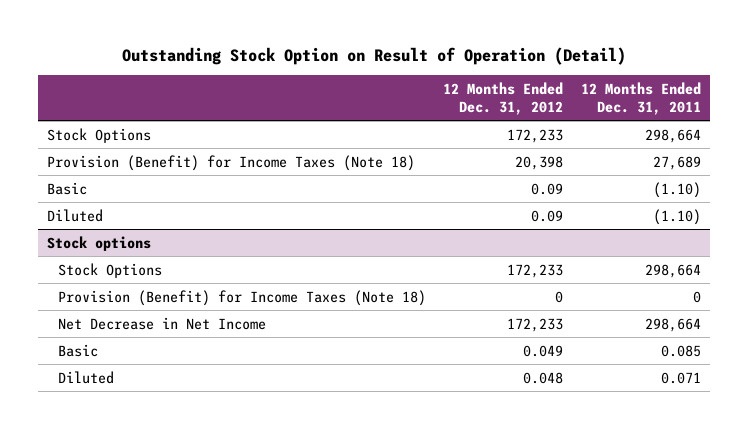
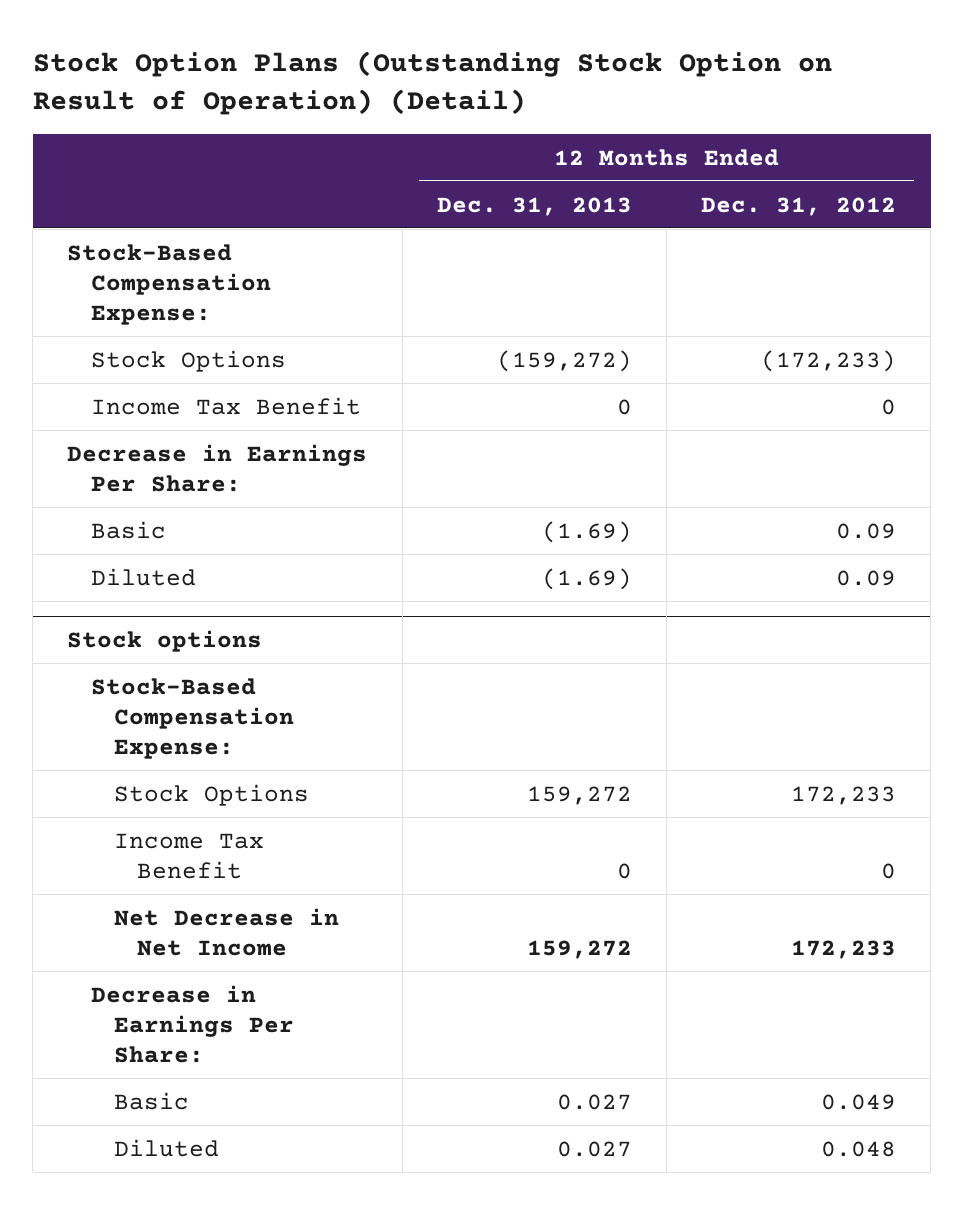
- Outstanding Stock Option on Result of Operation (Detail)
+ Stock Option Plans (Outstanding Stock Option on Result of Operation) (Detail)
- | 12 Months Ended Dec. 31, 2012 | 12 Months Ended Dec. 31, 2011
+ | 12 Months Ended Dec. 31, 2013 | 12 Months Ended Dec. 31, 2012
- Stock Options | 172,233 | 298,664
- Provision (Benefit) for Income Taxes (Note 18) | 20,398 | 27,689
+ Stock-Based Compensation Expense:
+ Stock Options | (159,272) | (172,233)
+ Income Tax Benefit | 0 | 0
+ Decrease in Earnings Per Share:
@ Stock options
+ Stock-Based Compensation Expense:
- Provision (Benefit) for Income Taxes (Note 18) | 0 | 0
+ Income Tax Benefit | 0 | 0
+ Decrease in Earnings Per Share:

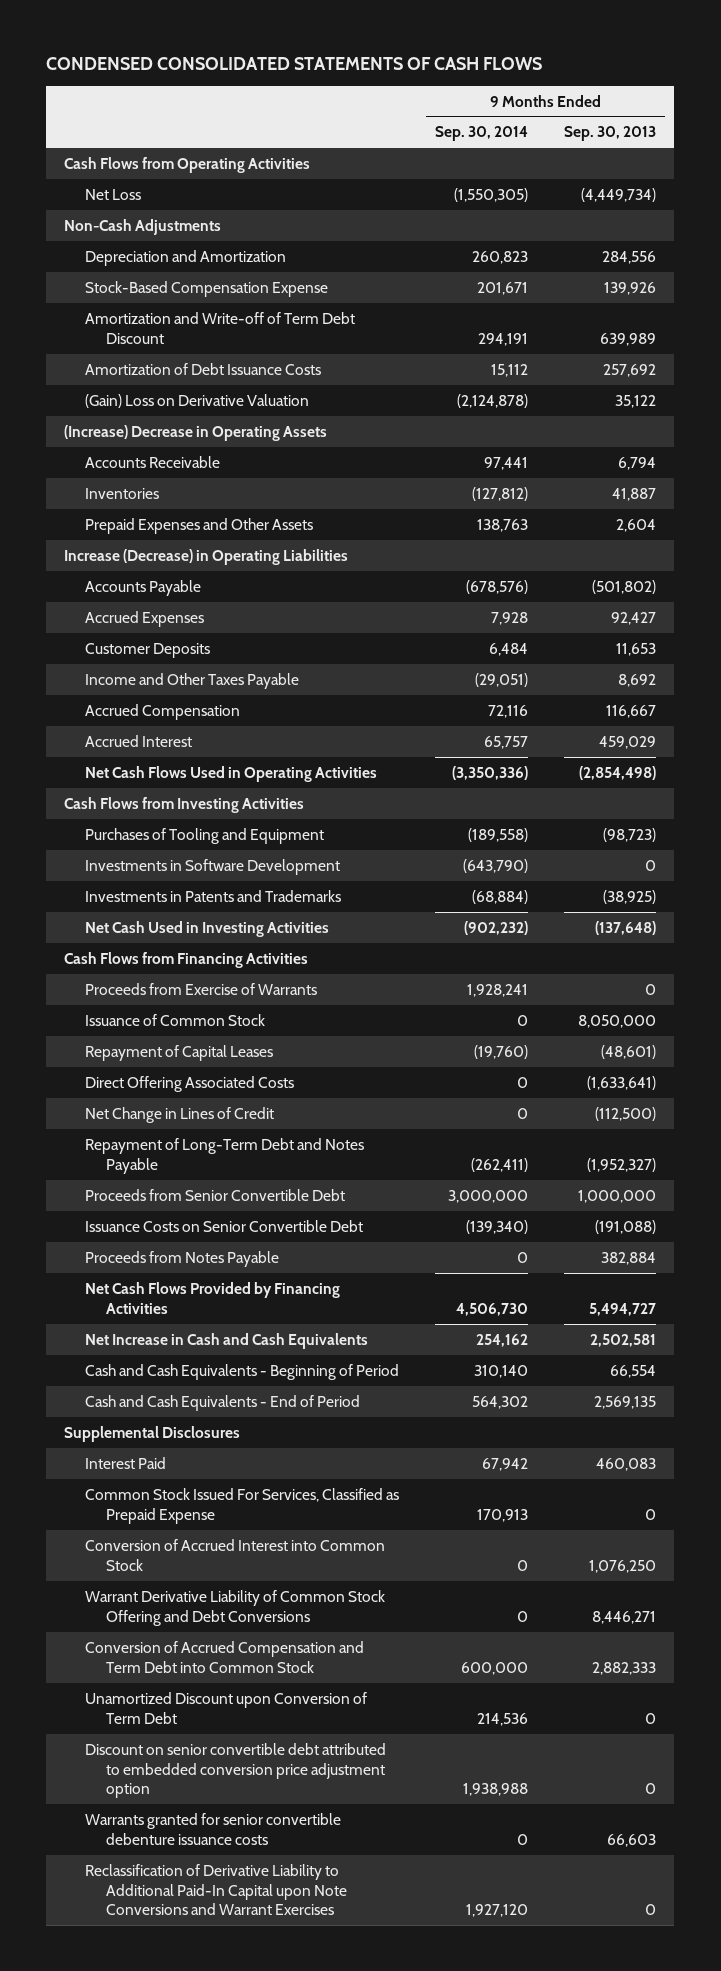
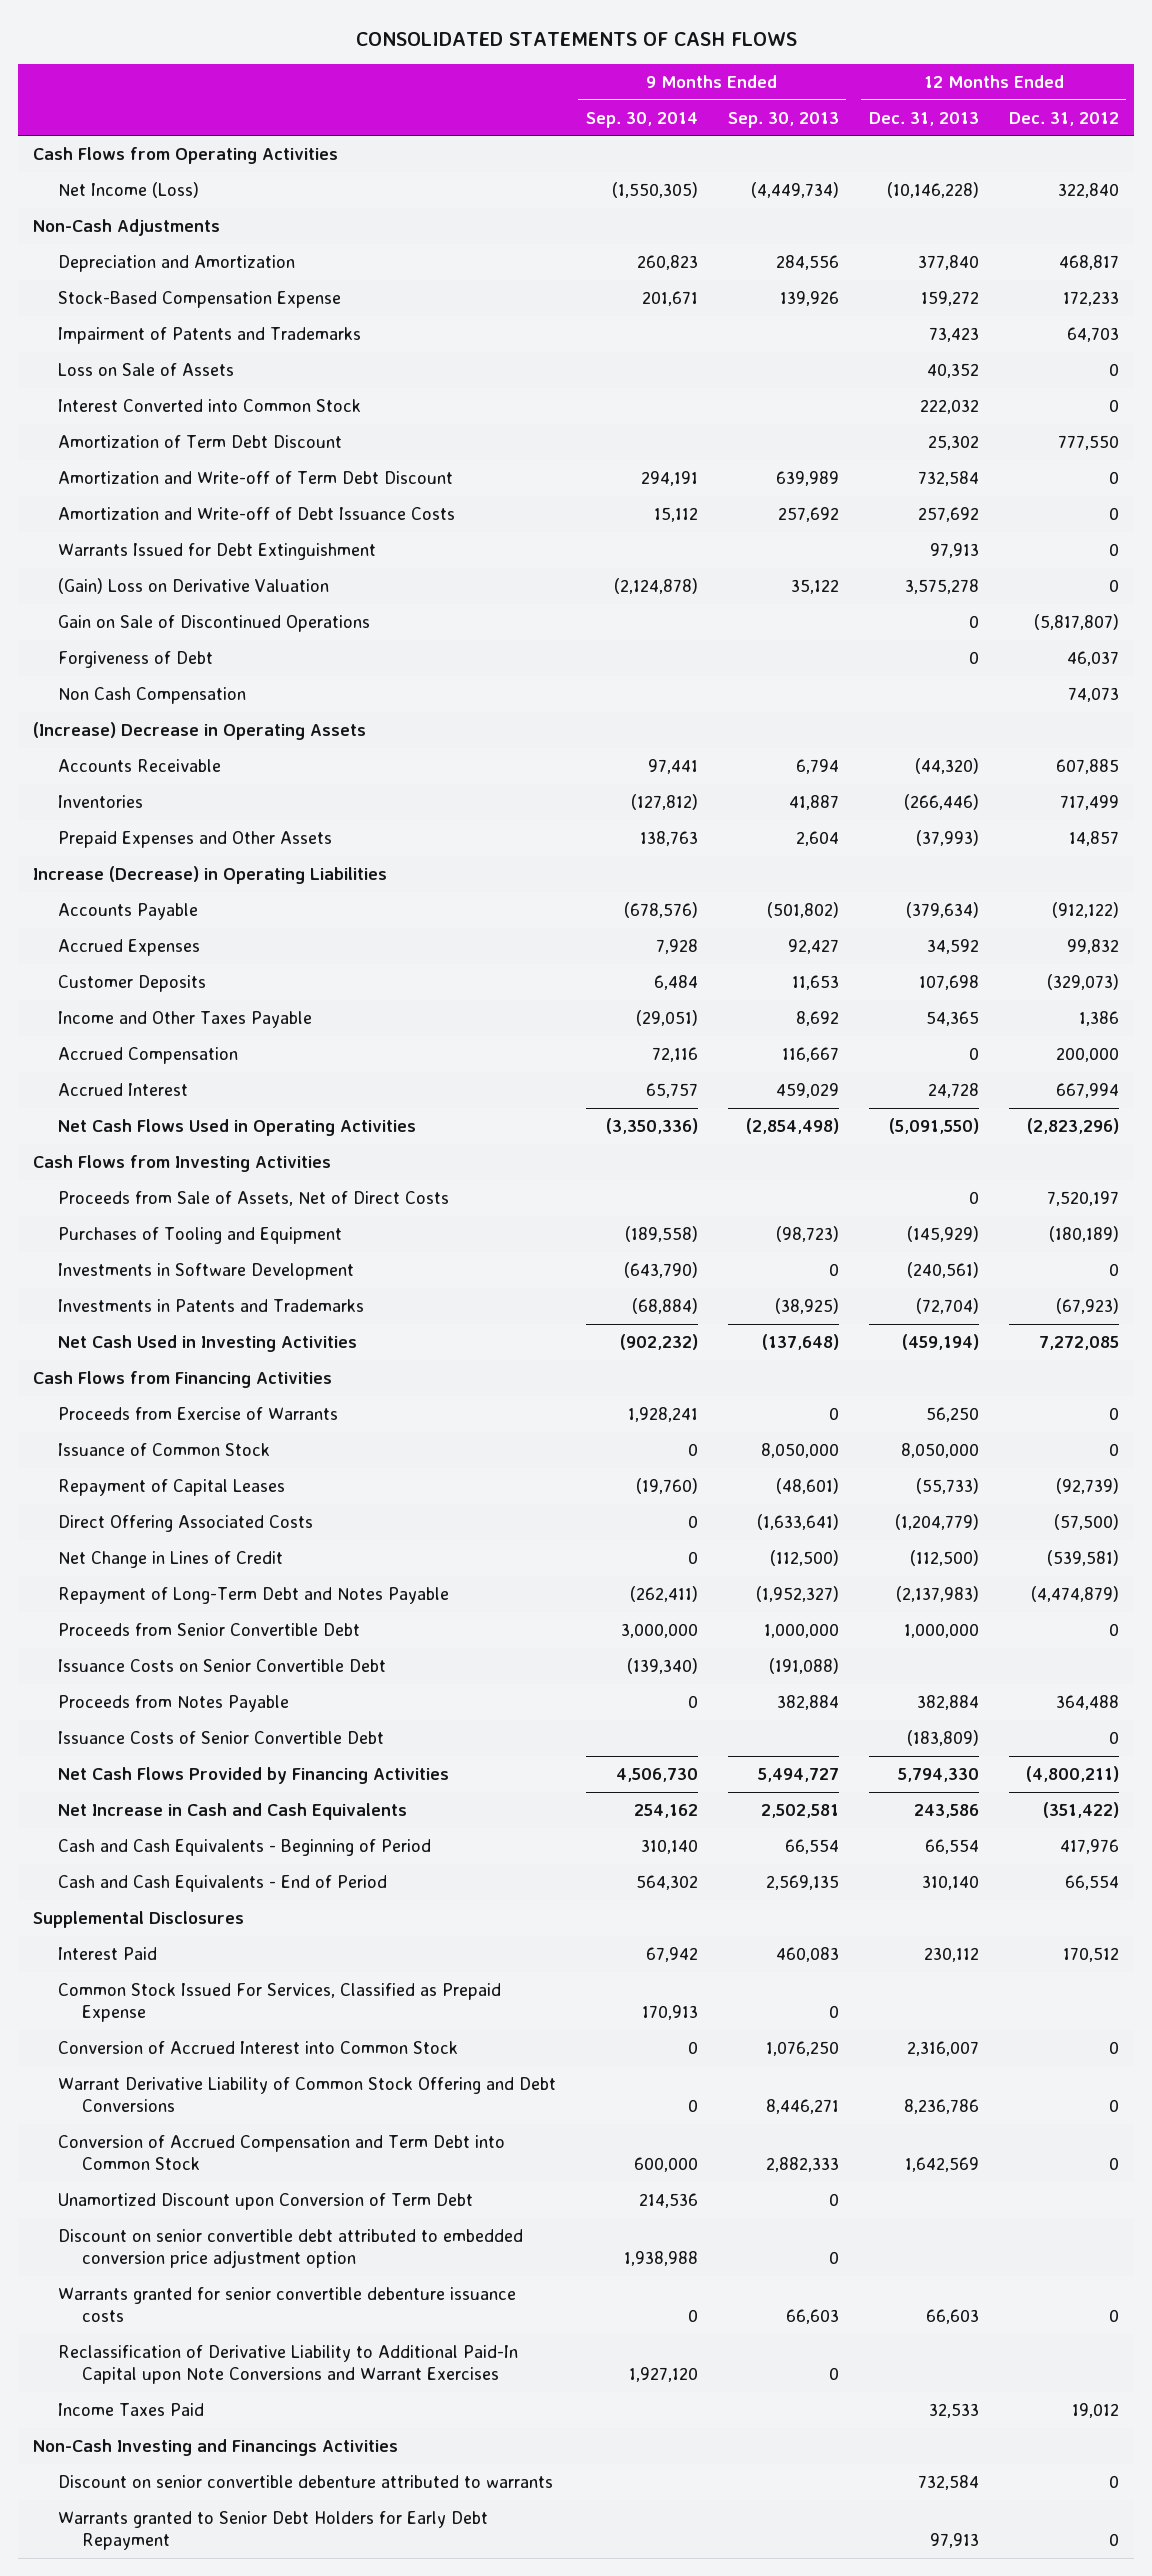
- CONDENSED CONSOLIDATED STATEMENTS OF CASH FLOWS
+ CONSOLIDATED STATEMENTS OF CASH FLOWS
- | 9 Months Ended Sep. 30, 2014 | 9 Months Ended Sep. 30, 2013
+ | 9 Months Ended Sep. 30, 2014 | 9 Months Ended Sep. 30, 2013 | 12 Months Ended Dec. 31, 2013 | 12 Months Ended Dec. 31, 2012
- Net Loss | (1,550,305) | (4,449,734)
+ Net Income (Loss) | (1,550,305) | (4,449,734) | (10,146,228) | 322,840
+ Impairment of Patents and Trademarks | | | 73,423 | 64,703
+ Loss on Sale of Assets | | | 40,352 | 0
+ Interest Converted into Common Stock | | | 222,032 | 0
+ Amortization of Term Debt Discount | | | 25,302 | 777,550
- Amortization of Debt Issuance Costs | 15,112 | 257,692
+ Amortization and Write-off of Debt Issuance Costs | 15,112 | 257,692 | 257,692 | 0
+ Warrants Issued for Debt Extinguishment | | | 97,913 | 0
+ Gain on Sale of Discontinued Operations | | | 0 | (5,817,807)
+ Forgiveness of Debt | | | 0 | 46,037
+ Non Cash Compensation | | | | 74,073
+ Proceeds from Sale of Assets, Net of Direct Costs | | | 0 | 7,520,197
+ Issuance Costs of Senior Convertible Debt | | | (183,809) | 0
+ Income Taxes Paid | | | 32,533 | 19,012
+ Non-Cash Investing and Financings Activities
+ Discount on senior convertible debenture attributed to warrants | | | 732,584 | 0
+ Warrants granted to Senior Debt Holders for Early Debt Repayment | | | 97,913 | 0

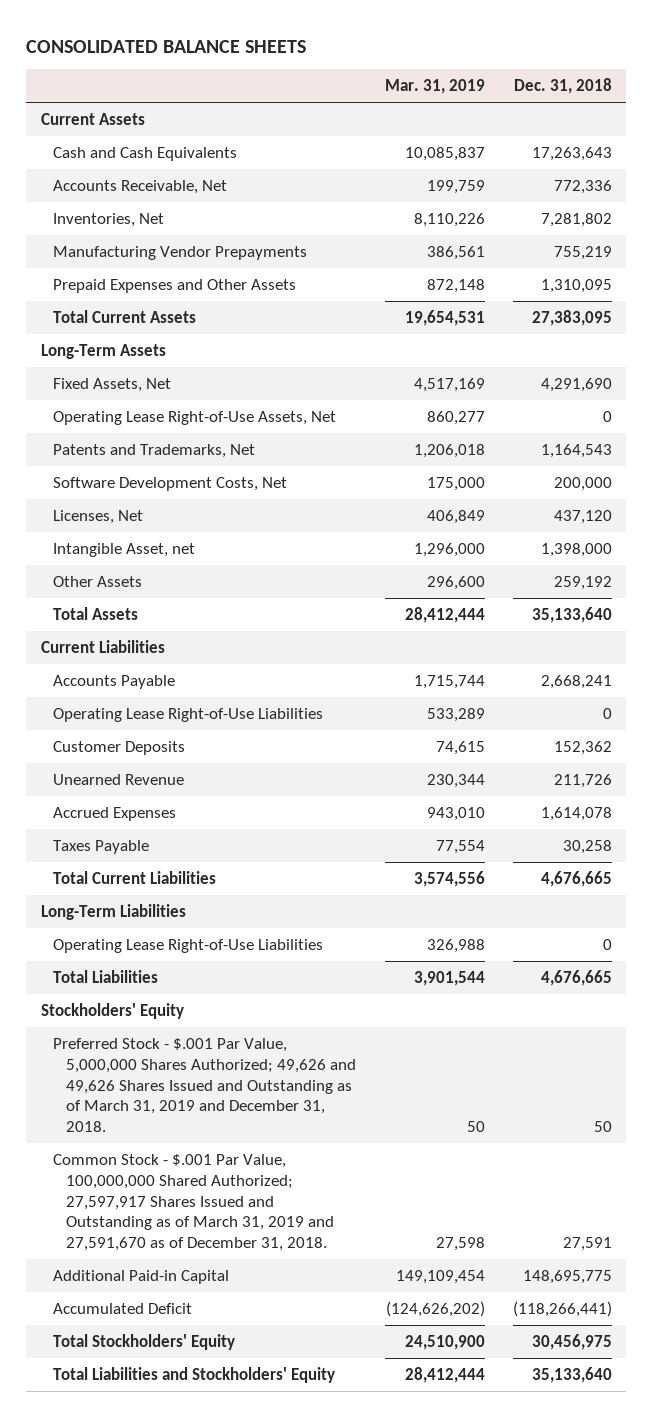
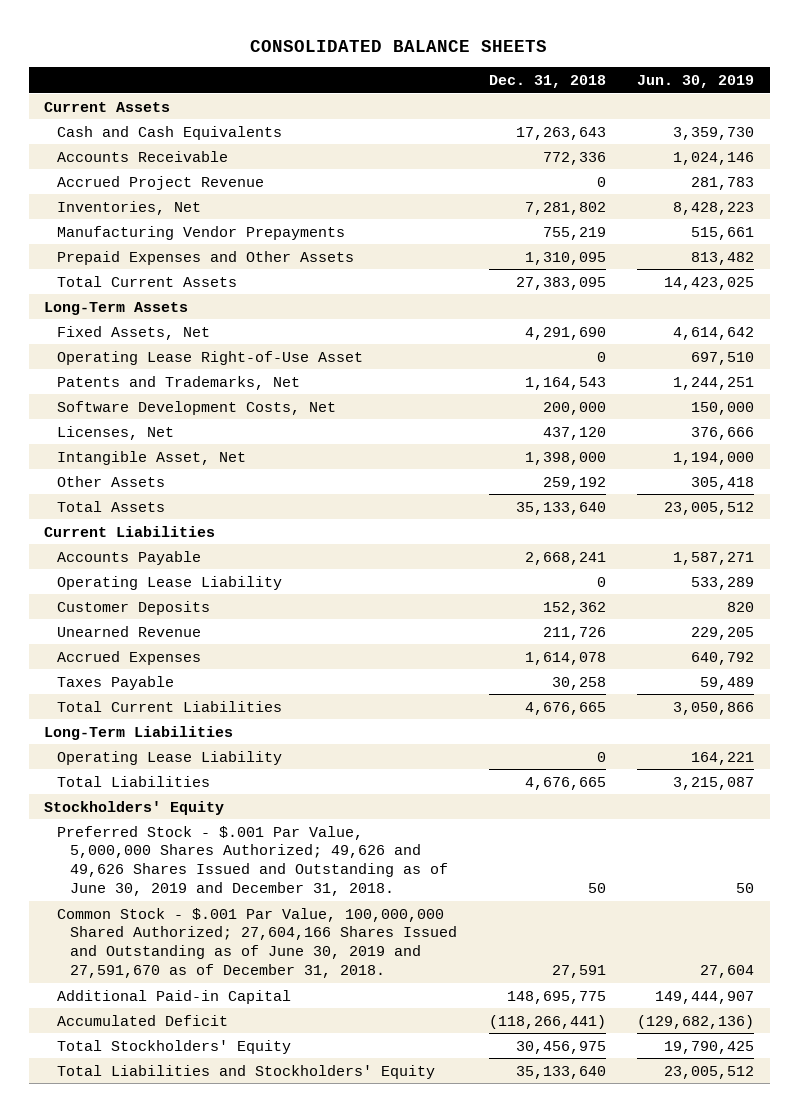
- | Mar. 31, 2019 | Dec. 31, 2018
+ | Dec. 31, 2018 | Jun. 30, 2019
- Accounts Receivable, Net | 199,759 | 772,336
+ Accounts Receivable | 772,336 | 1,024,146
+ Accrued Project Revenue | 0 | 281,783
- Operating Lease Right-of-Use Assets, Net | 860,277 | 0
+ Operating Lease Right-of-Use Asset | 0 | 697,510
- Intangible Asset, net | 1,296,000 | 1,398,000
+ Intangible Asset, Net | 1,398,000 | 1,194,000
- Operating Lease Right-of-Use Liabilities | 533,289 | 0
+ Operating Lease Liability | 0 | 533,289
- Operating Lease Right-of-Use Liabilities | 326,988 | 0
+ Operating Lease Liability | 0 | 164,221
- Preferred Stock - $.001 Par Value, 5,000,000 Shares Authorized; 49,626 and 49,626 Shares Issued and Outstanding as of March 31, 2019 and December 31, 2018. | 50 | 50
- Common Stock - $.001 Par Value, 100,000,000 Shared Authorized; 27,597,917 Shares Issued and Outstanding as of March 31, 2019 and 27,591,670 as of December 31, 2018. | 27,598 | 27,591
+ Preferred Stock - $.001 Par Value, 5,000,000 Shares Authorized; 49,626 and 49,626 Shares Issued and Outstanding as of June 30, 2019 and December 31, 2018. | 50 | 50
+ Common Stock - $.001 Par Value, 100,000,000 Shared Authorized; 27,604,166 Shares Issued and Outstanding as of June 30, 2019 and 27,591,670 as of December 31, 2018. | 27,591 | 27,604

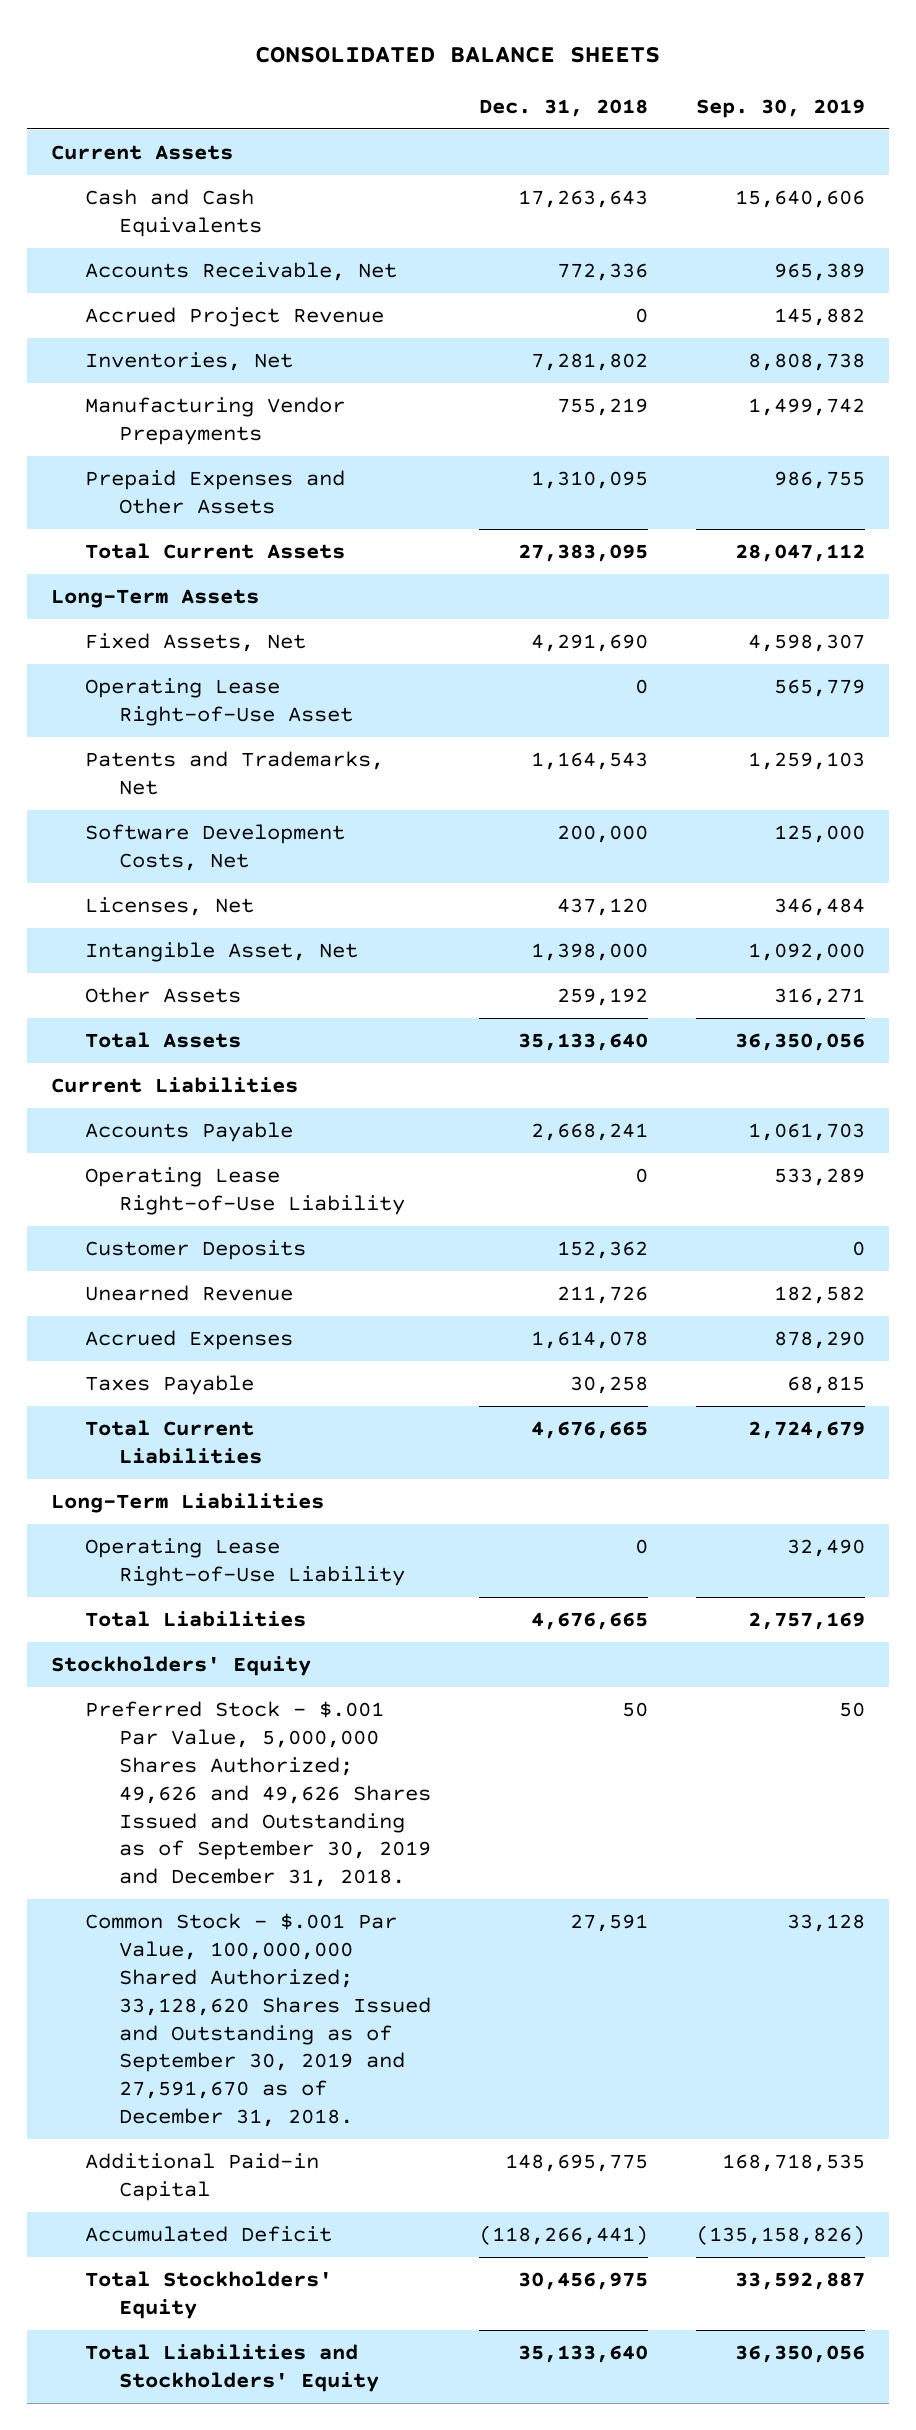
- | Dec. 31, 2018 | Jun. 30, 2019
+ | Dec. 31, 2018 | Sep. 30, 2019
- Accounts Receivable | 772,336 | 1,024,146
+ Accounts Receivable, Net | 772,336 | 965,389
- Operating Lease Liability | 0 | 533,289
+ Operating Lease Right-of-Use Liability | 0 | 533,289
- Operating Lease Liability | 0 | 164,221
+ Operating Lease Right-of-Use Liability | 0 | 32,490
- Preferred Stock - $.001 Par Value, 5,000,000 Shares Authorized; 49,626 and 49,626 Shares Issued and Outstanding as of June 30, 2019 and December 31, 2018. | 50 | 50
- Common Stock - $.001 Par Value, 100,000,000 Shared Authorized; 27,604,166 Shares Issued and Outstanding as of June 30, 2019 and 27,591,670 as of December 31, 2018. | 27,591 | 27,604
+ Preferred Stock - $.001 Par Value, 5,000,000 Shares Authorized; 49,626 and 49,626 Shares Issued and Outstanding as of September 30, 2019 and December 31, 2018. | 50 | 50
+ Common Stock - $.001 Par Value, 100,000,000 Shared Authorized; 33,128,620 Shares Issued and Outstanding as of September 30, 2019 and 27,591,670 as of December 31, 2018. | 27,591 | 33,128

